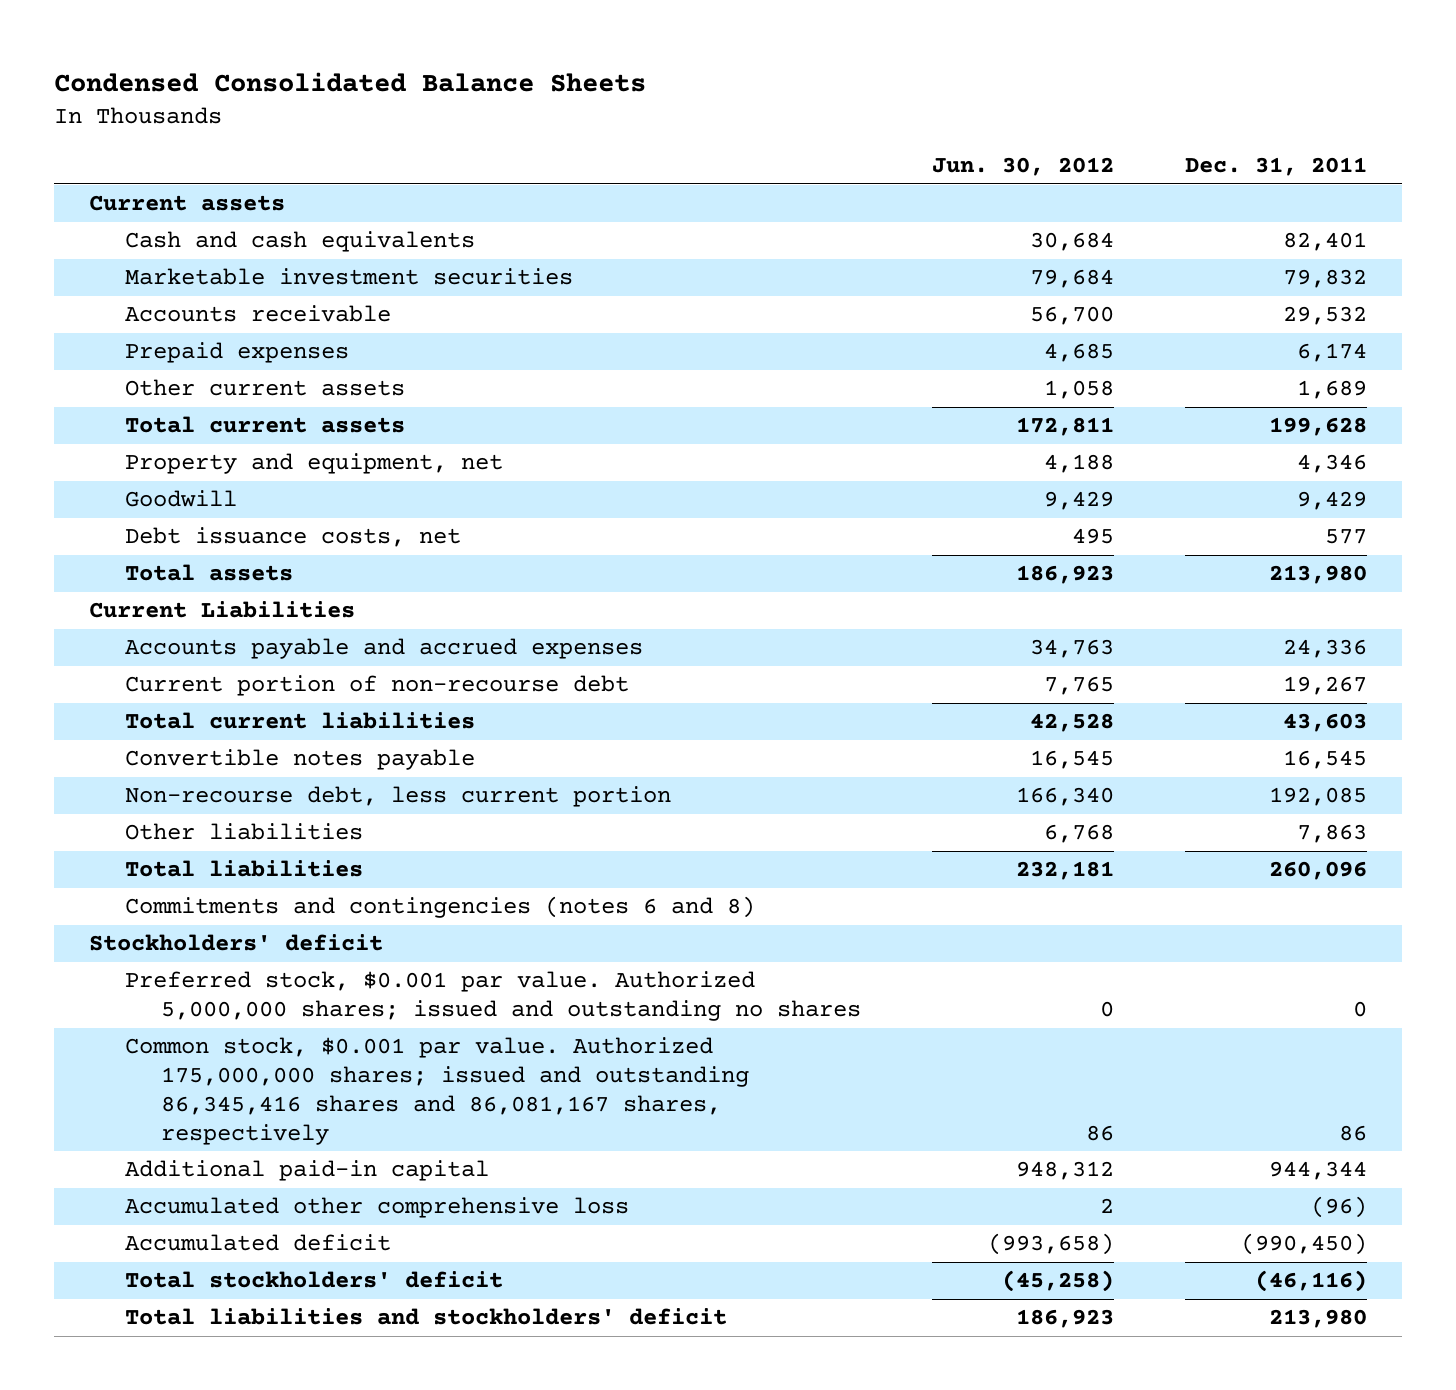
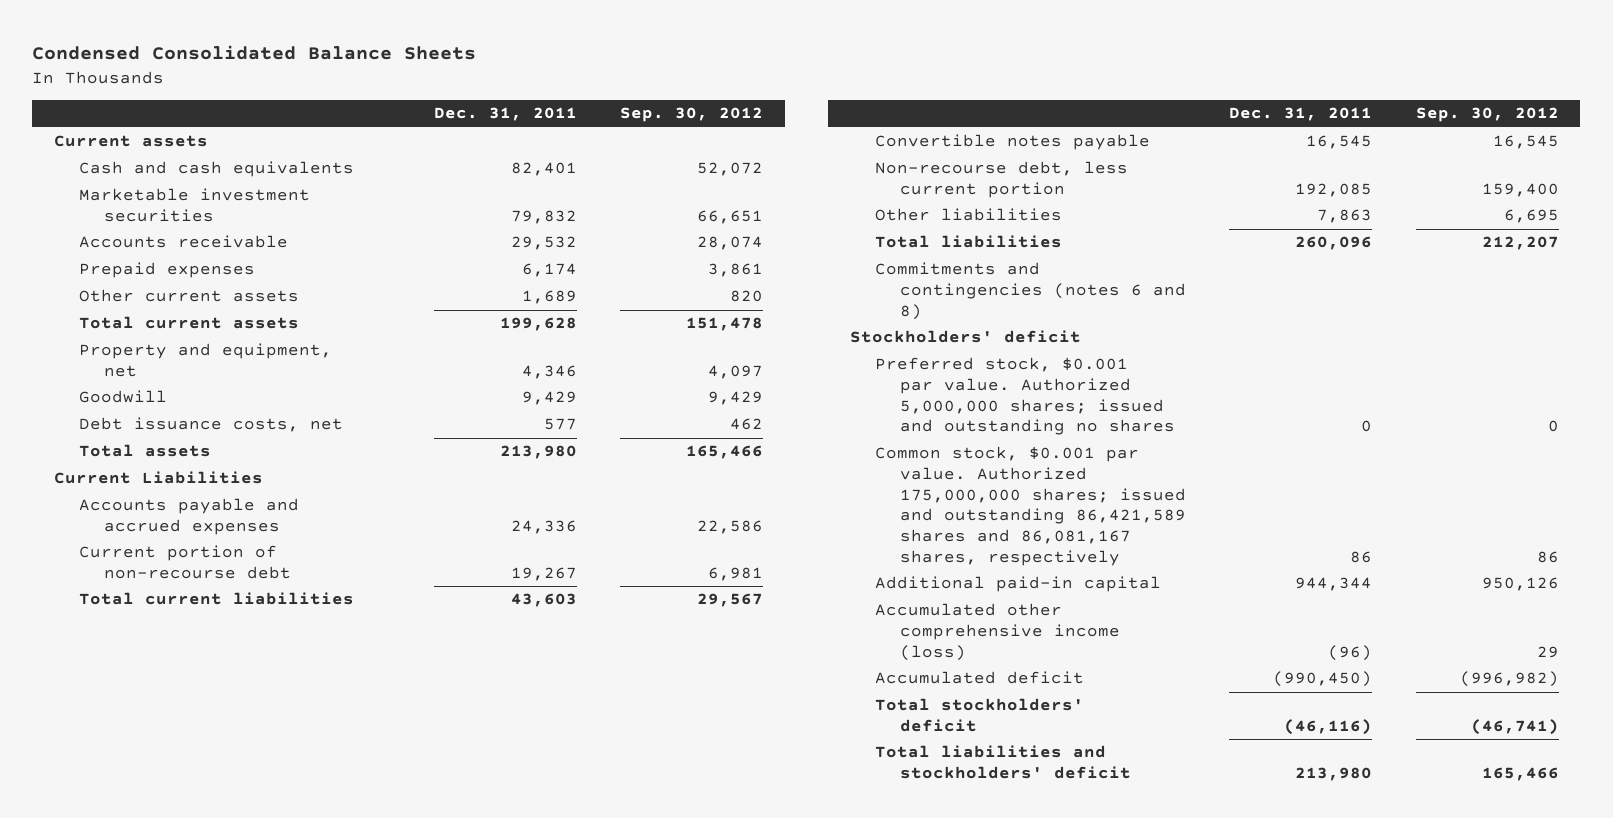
- | Jun. 30, 2012 | Dec. 31, 2011
+ | Dec. 31, 2011 | Sep. 30, 2012
- Common stock, $0.001 par value. Authorized 175,000,000 shares; issued and outstanding 86,345,416 shares and 86,081,167 shares, respectively | 86 | 86
+ Common stock, $0.001 par value. Authorized 175,000,000 shares; issued and outstanding 86,421,589 shares and 86,081,167 shares, respectively | 86 | 86
- Accumulated other comprehensive loss | 2 | (96)
+ Accumulated other comprehensive income (loss) | (96) | 29

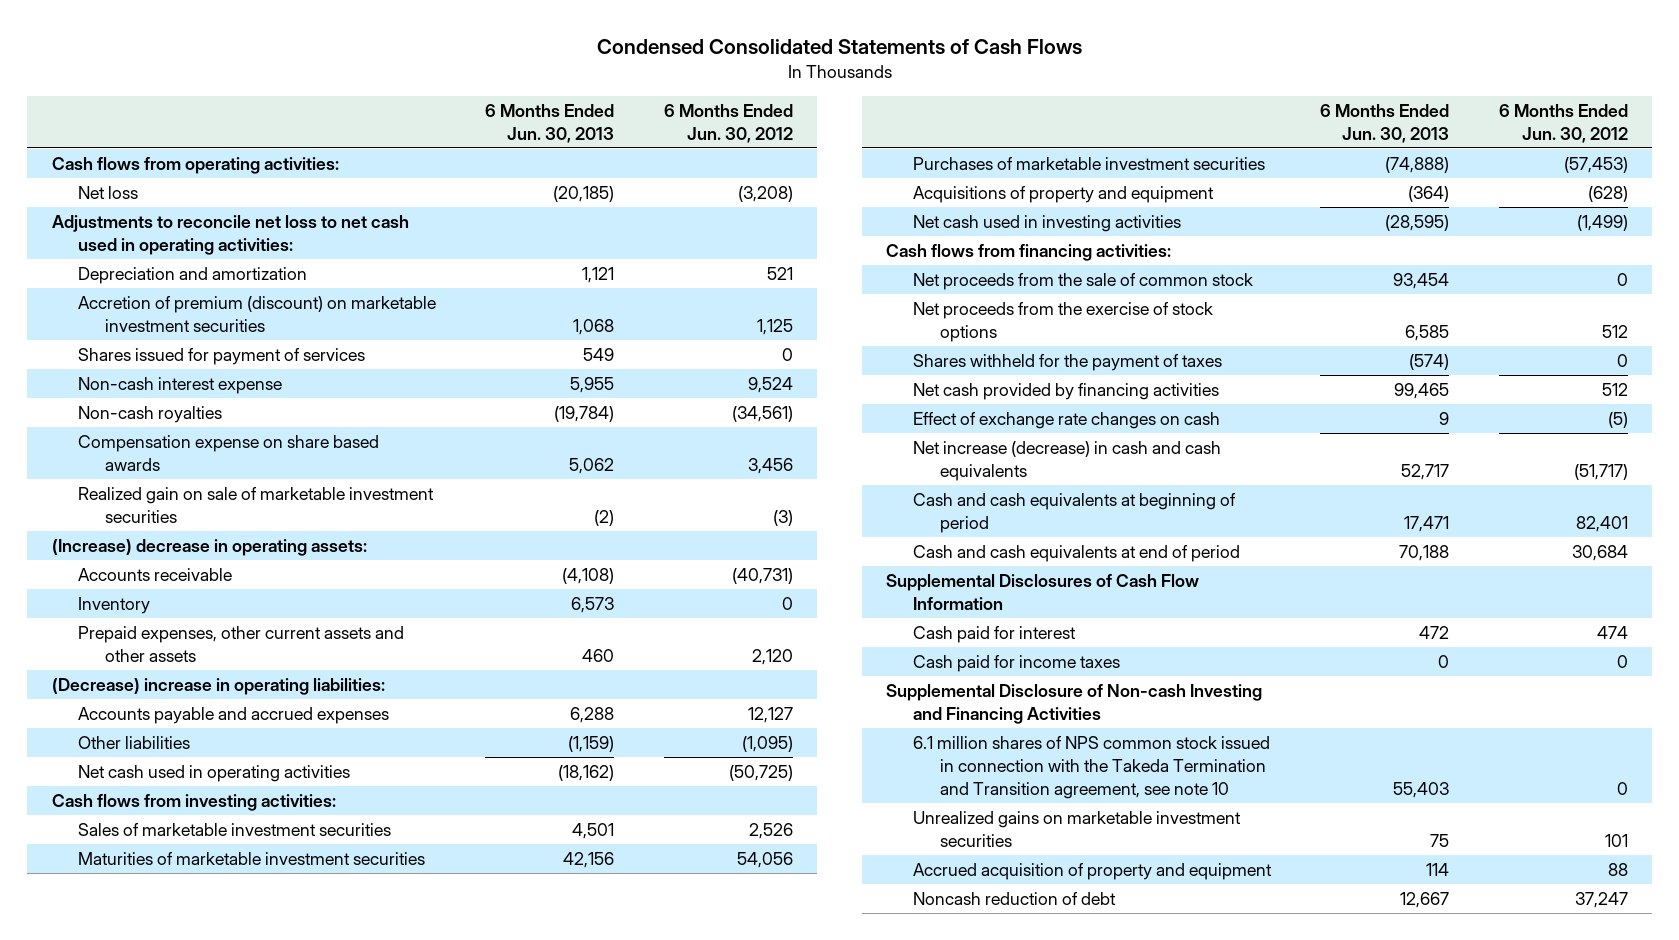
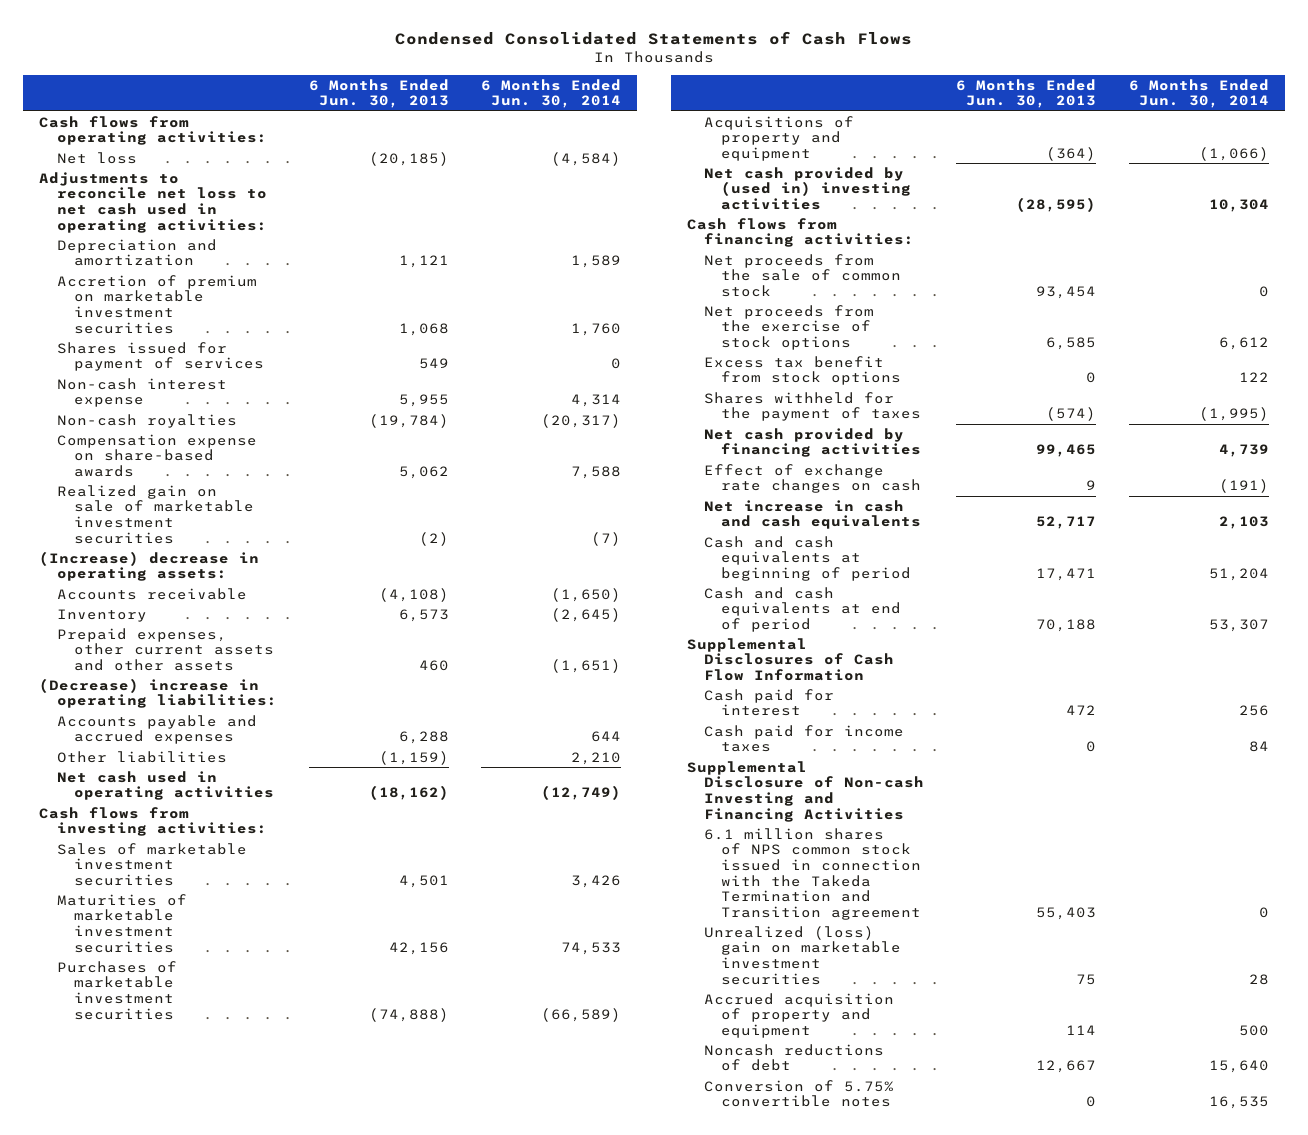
- | 6 Months Ended Jun. 30, 2013 | 6 Months Ended Jun. 30, 2012
+ | 6 Months Ended Jun. 30, 2013 | 6 Months Ended Jun. 30, 2014
- Accretion of premium (discount) on marketable investment securities | 1,068 | 1,125
+ Accretion of premium on marketable investment securities | 1,068 | 1,760
- Compensation expense on share based awards | 5,062 | 3,456
+ Compensation expense on share-based awards | 5,062 | 7,588
- Net cash used in investing activities | (28,595) | (1,499)
+ Net cash provided by (used in) investing activities | (28,595) | 10,304
+ Excess tax benefit from stock options | 0 | 122
- Net increase (decrease) in cash and cash equivalents | 52,717 | (51,717)
+ Net increase in cash and cash equivalents | 52,717 | 2,103
- 6.1 million shares of NPS common stock issued in connection with the Takeda Termination and Transition agreement, see note 10 | 55,403 | 0
- Unrealized gains on marketable investment securities | 75 | 101
+ 6.1 million shares of NPS common stock issued in connection with the Takeda Termination and Transition agreement | 55,403 | 0
+ Unrealized (loss) gain on marketable investment securities | 75 | 28
- Noncash reduction of debt | 12,667 | 37,247
+ Noncash reductions of debt | 12,667 | 15,640
+ Conversion of 5.75% convertible notes | 0 | 16,535

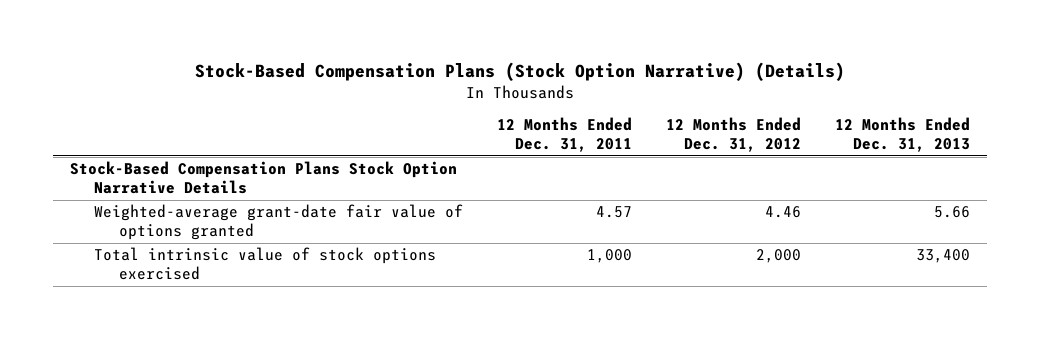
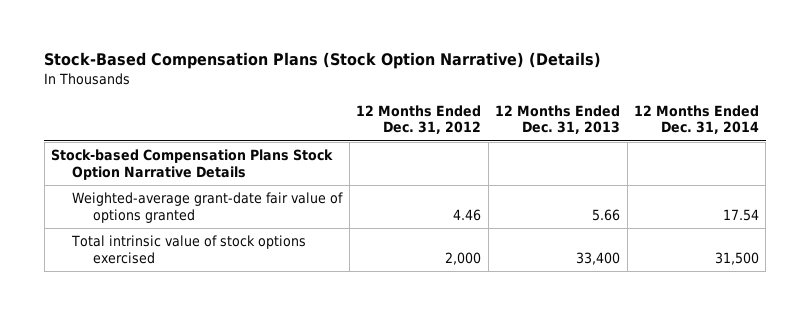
- | 12 Months Ended Dec. 31, 2011 | 12 Months Ended Dec. 31, 2012 | 12 Months Ended Dec. 31, 2013
+ | 12 Months Ended Dec. 31, 2012 | 12 Months Ended Dec. 31, 2013 | 12 Months Ended Dec. 31, 2014
- Stock-Based Compensation Plans Stock Option Narrative Details
+ Stock-based Compensation Plans Stock Option Narrative Details

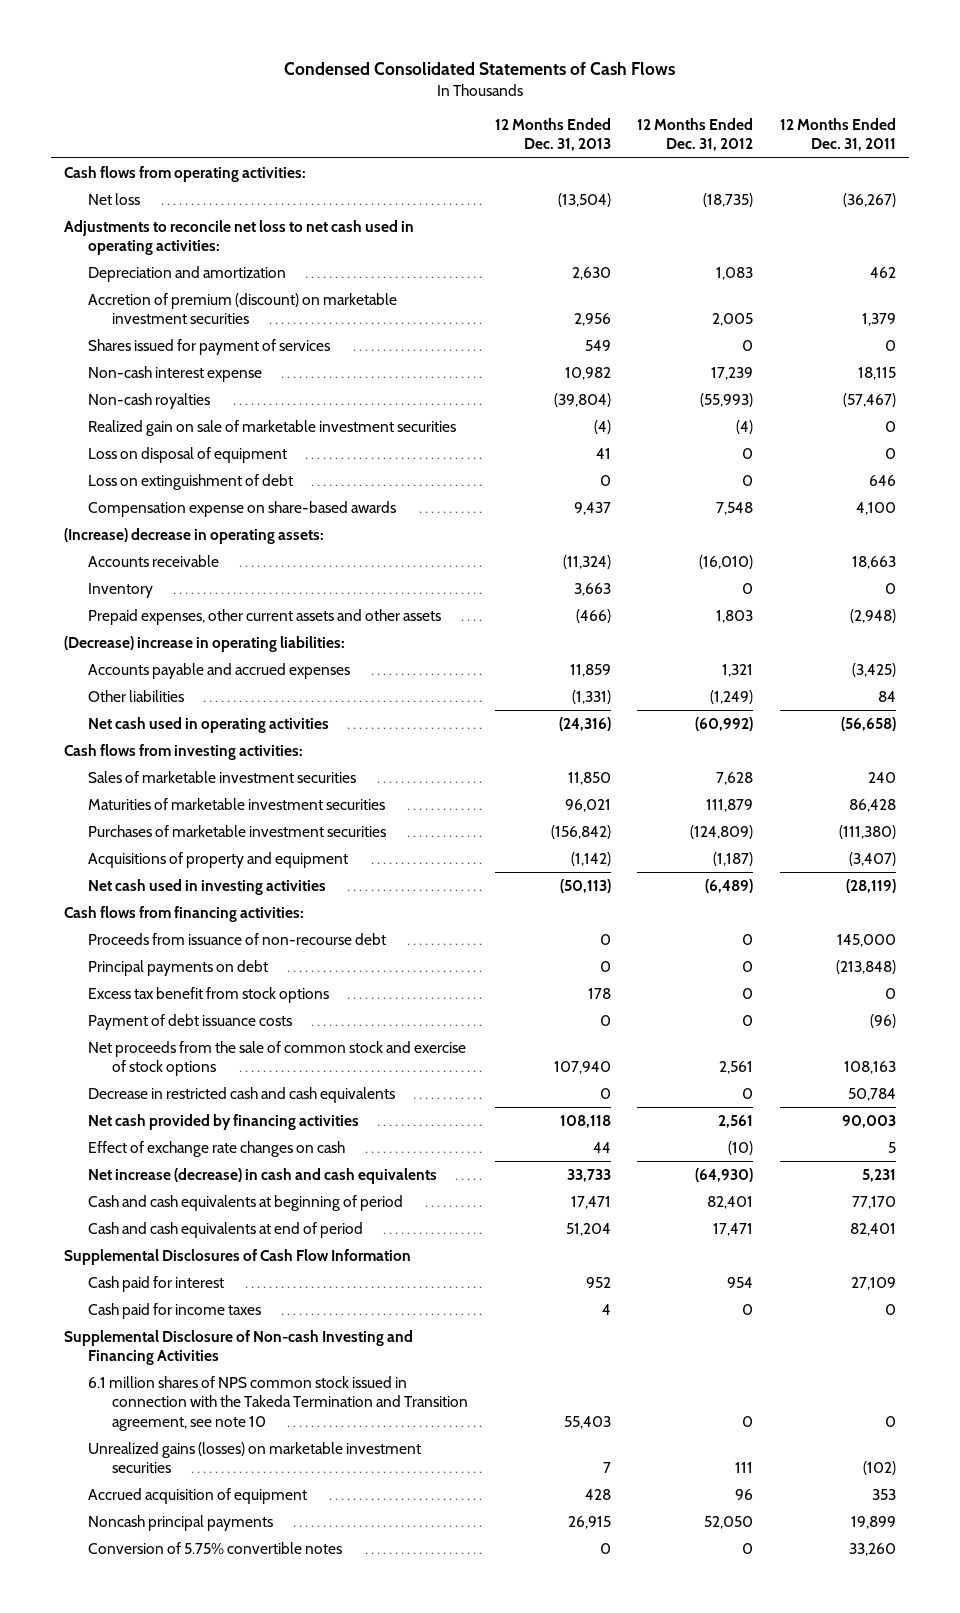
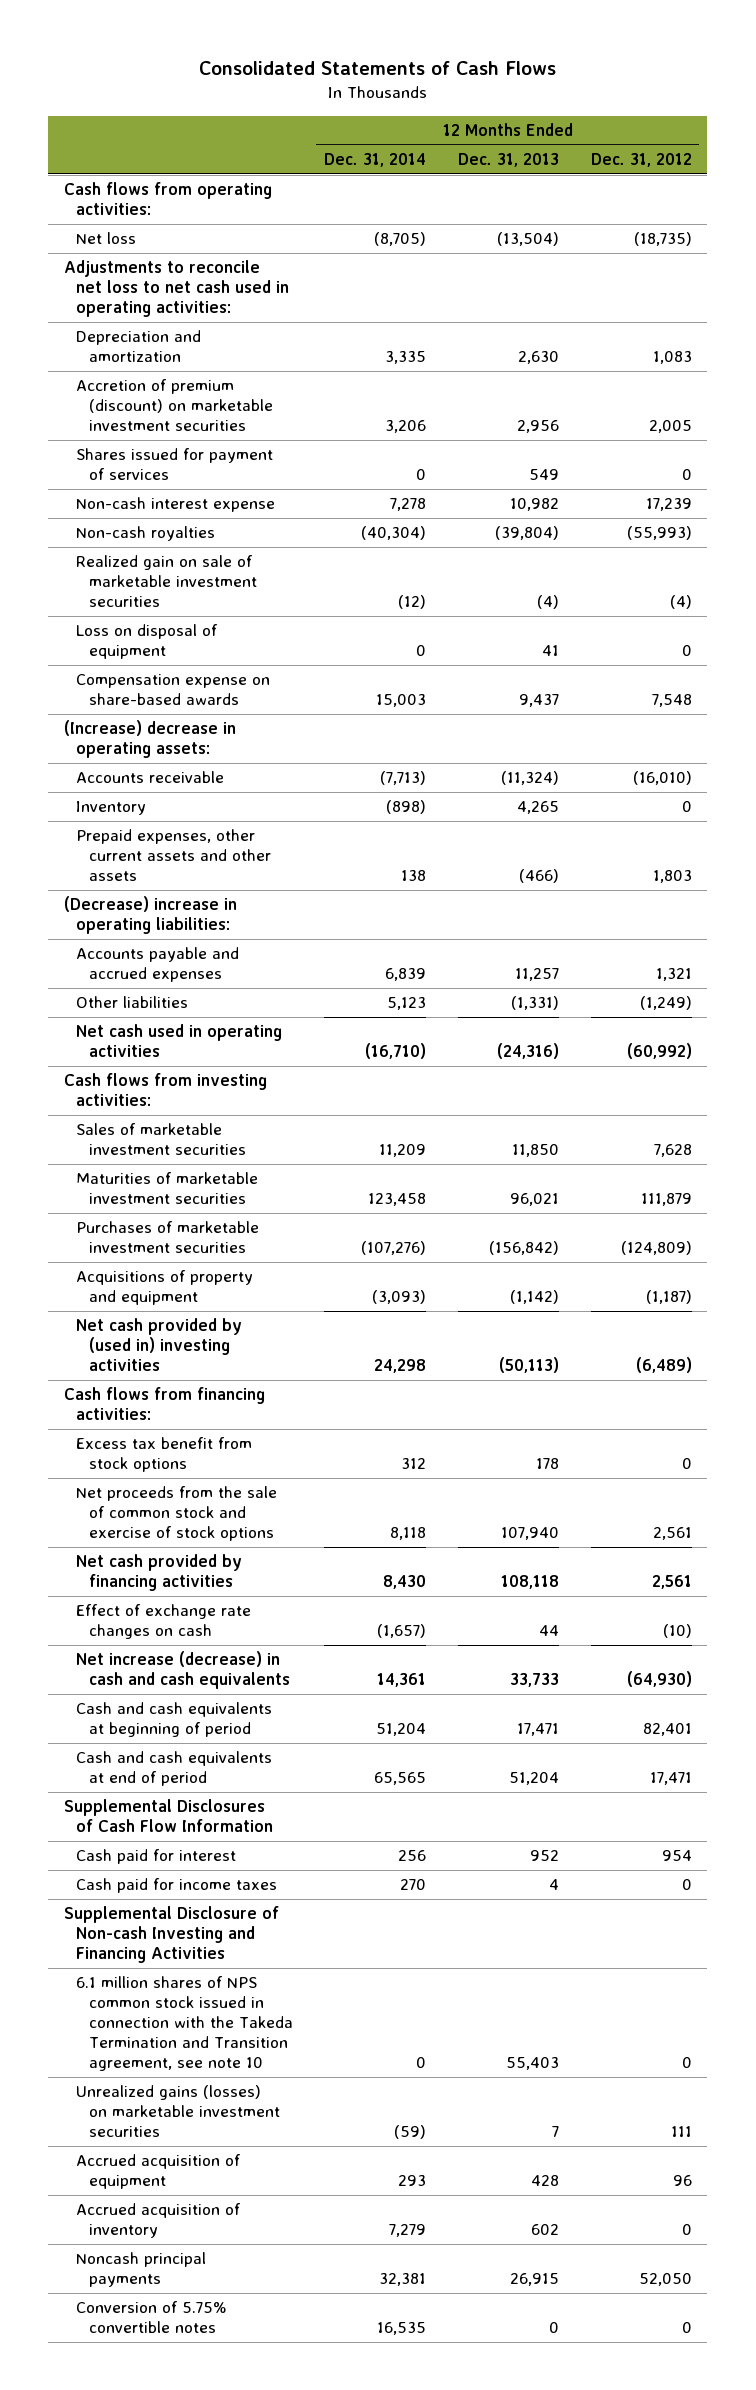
- Condensed Consolidated Statements of Cash Flows
+ Consolidated Statements of Cash Flows
- | 12 Months Ended Dec. 31, 2013 | 12 Months Ended Dec. 31, 2012 | 12 Months Ended Dec. 31, 2011
+ | 12 Months Ended Dec. 31, 2014 | 12 Months Ended Dec. 31, 2013 | 12 Months Ended Dec. 31, 2012
- Loss on extinguishment of debt | 0 | 0 | 646
- Inventory | 3,663 | 0 | 0
+ Inventory | (898) | 4,265 | 0
- Accounts payable and accrued expenses | 11,859 | 1,321 | (3,425)
+ Accounts payable and accrued expenses | 6,839 | 11,257 | 1,321
- Net cash used in investing activities | (50,113) | (6,489) | (28,119)
+ Net cash provided by (used in) investing activities | 24,298 | (50,113) | (6,489)
- Proceeds from issuance of non-recourse debt | 0 | 0 | 145,000
- Principal payments on debt | 0 | 0 | (213,848)
- Payment of debt issuance costs | 0 | 0 | (96)
- Decrease in restricted cash and cash equivalents | 0 | 0 | 50,784
+ Accrued acquisition of inventory | 7,279 | 602 | 0

